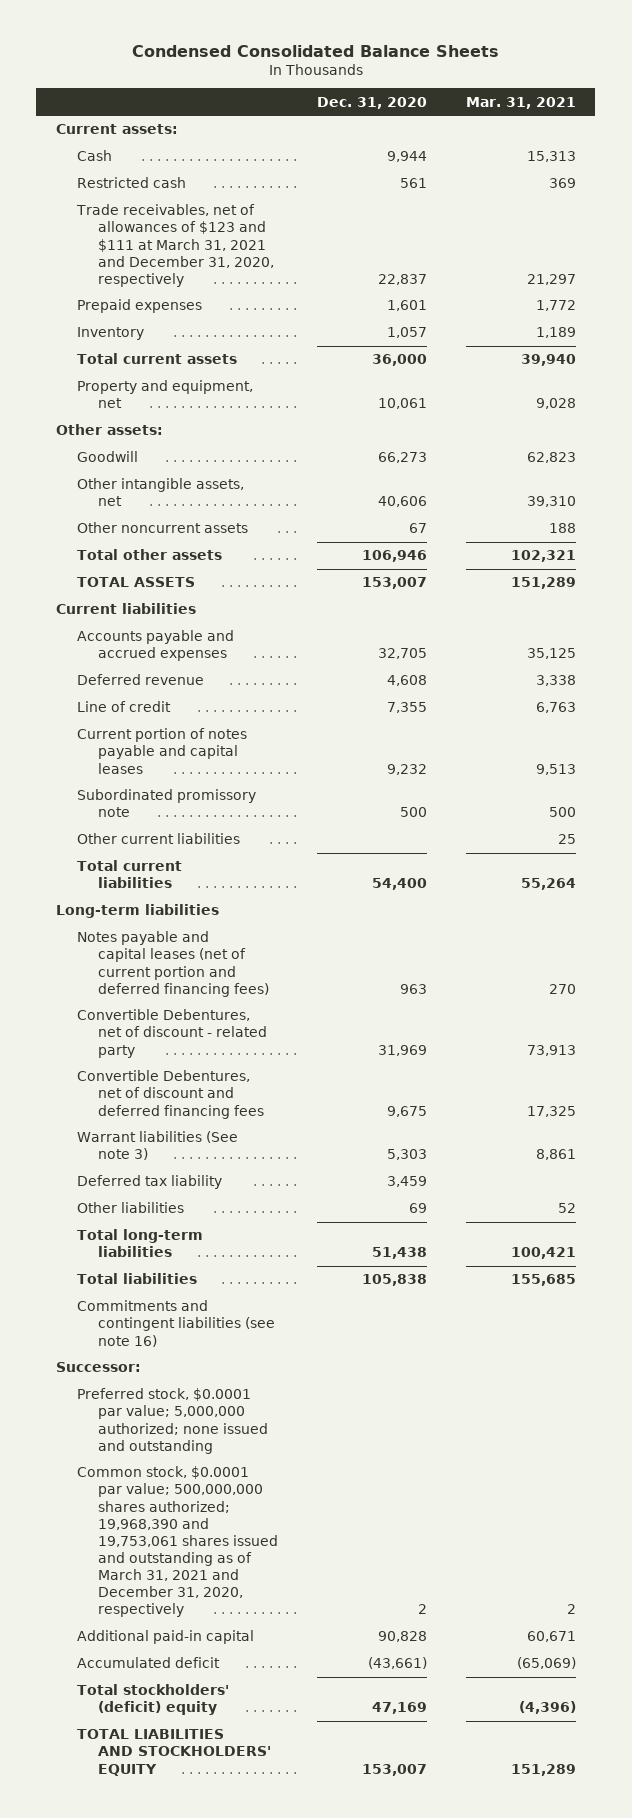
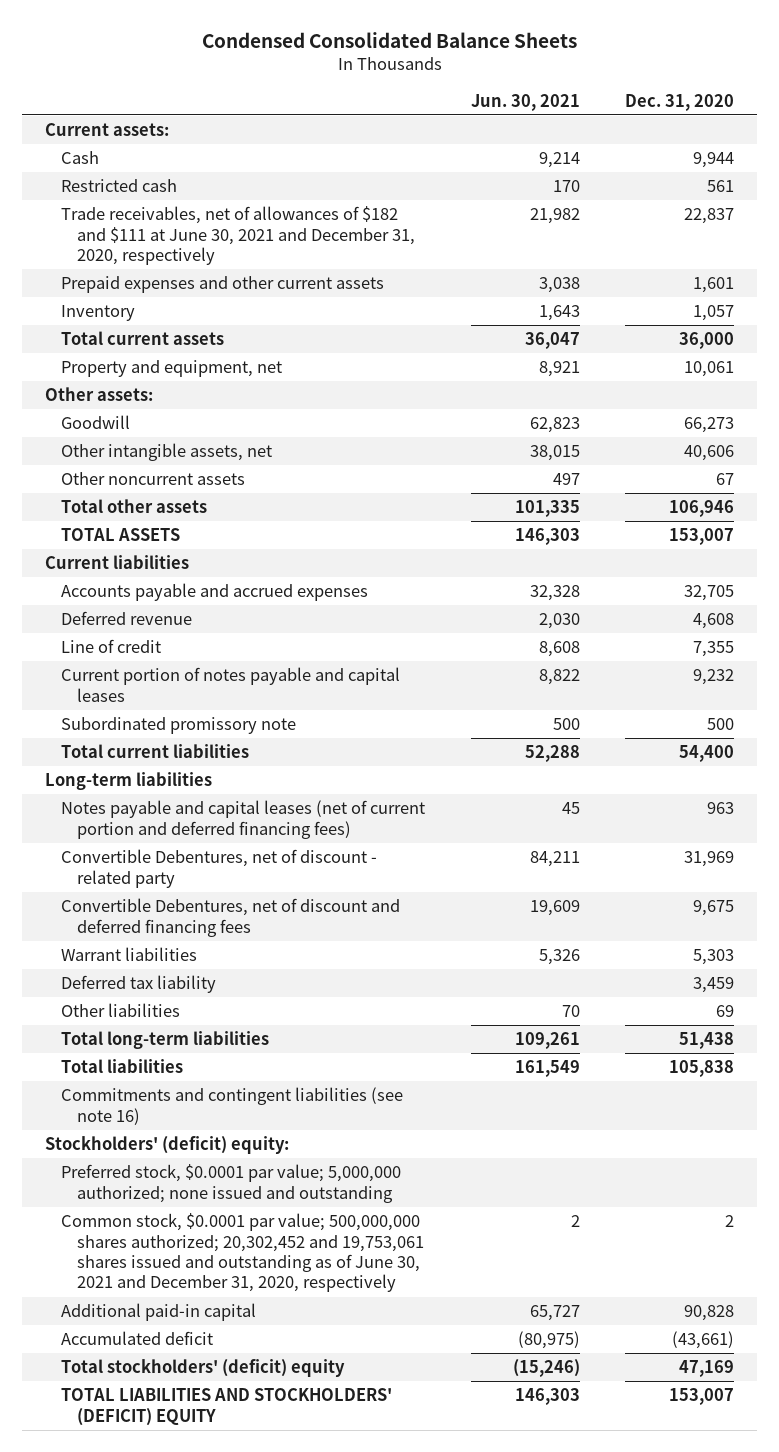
- | Dec. 31, 2020 | Mar. 31, 2021
+ | Jun. 30, 2021 | Dec. 31, 2020
- Trade receivables, net of allowances of $123 and $111 at March 31, 2021 and December 31, 2020, respectively | 22,837 | 21,297
- Prepaid expenses | 1,601 | 1,772
+ Trade receivables, net of allowances of $182 and $111 at June 30, 2021 and December 31, 2020, respectively | 21,982 | 22,837
+ Prepaid expenses and other current assets | 3,038 | 1,601
- Other current liabilities | | 25
- Warrant liabilities (See note 3) | 5,303 | 8,861
+ Warrant liabilities | 5,326 | 5,303
- Successor:
+ Stockholders' (deficit) equity:
- Common stock, $0.0001 par value; 500,000,000 shares authorized; 19,968,390 and 19,753,061 shares issued and outstanding as of March 31, 2021 and December 31, 2020, respectively | 2 | 2
+ Common stock, $0.0001 par value; 500,000,000 shares authorized; 20,302,452 and 19,753,061 shares issued and outstanding as of June 30, 2021 and December 31, 2020, respectively | 2 | 2
- TOTAL LIABILITIES AND STOCKHOLDERS' EQUITY | 153,007 | 151,289
+ TOTAL LIABILITIES AND STOCKHOLDERS' (DEFICIT) EQUITY | 146,303 | 153,007

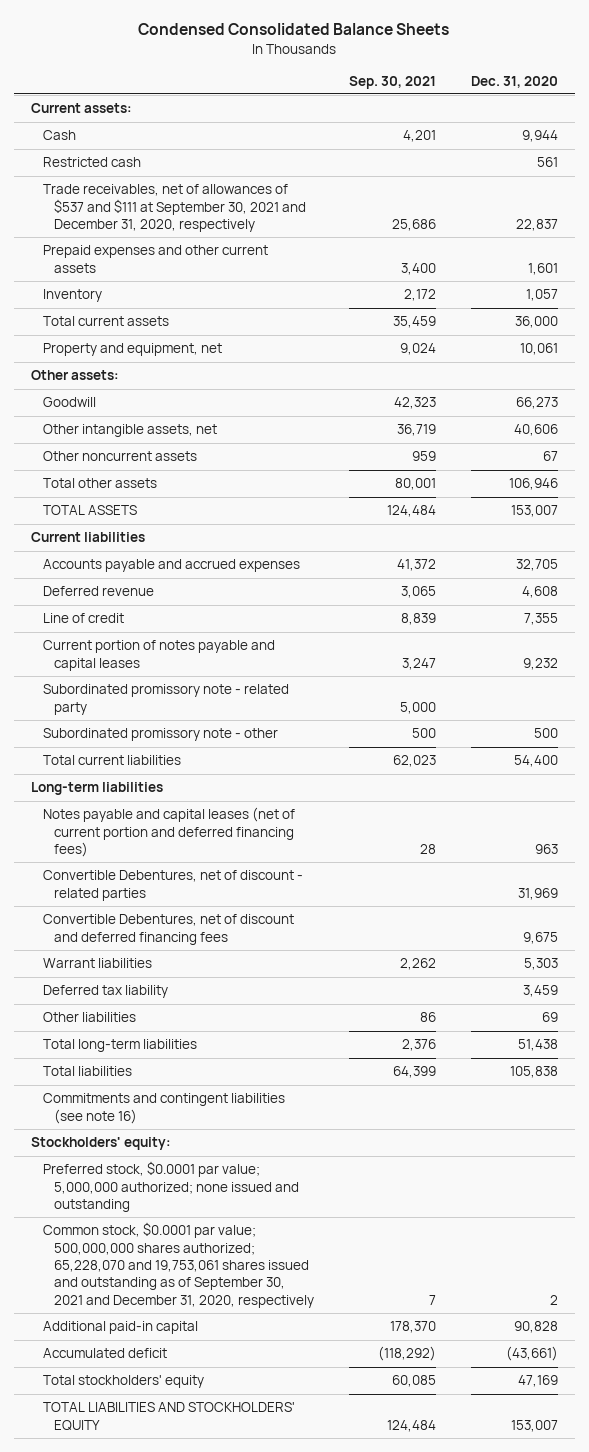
- | Jun. 30, 2021 | Dec. 31, 2020
+ | Sep. 30, 2021 | Dec. 31, 2020
- Trade receivables, net of allowances of $182 and $111 at June 30, 2021 and December 31, 2020, respectively | 21,982 | 22,837
+ Trade receivables, net of allowances of $537 and $111 at September 30, 2021 and December 31, 2020, respectively | 25,686 | 22,837
- Subordinated promissory note | 500 | 500
+ Subordinated promissory note - related party | 5,000 |
+ Subordinated promissory note - other | 500 | 500
- Convertible Debentures, net of discount - related party | 84,211 | 31,969
+ Convertible Debentures, net of discount - related parties | | 31,969
- Stockholders' (deficit) equity:
+ Stockholders' equity:
- Common stock, $0.0001 par value; 500,000,000 shares authorized; 20,302,452 and 19,753,061 shares issued and outstanding as of June 30, 2021 and December 31, 2020, respectively | 2 | 2
+ Common stock, $0.0001 par value; 500,000,000 shares authorized; 65,228,070 and 19,753,061 shares issued and outstanding as of September 30, 2021 and December 31, 2020, respectively | 7 | 2
- Total stockholders' (deficit) equity | (15,246) | 47,169
- TOTAL LIABILITIES AND STOCKHOLDERS' (DEFICIT) EQUITY | 146,303 | 153,007
+ Total stockholders' equity | 60,085 | 47,169
+ TOTAL LIABILITIES AND STOCKHOLDERS' EQUITY | 124,484 | 153,007

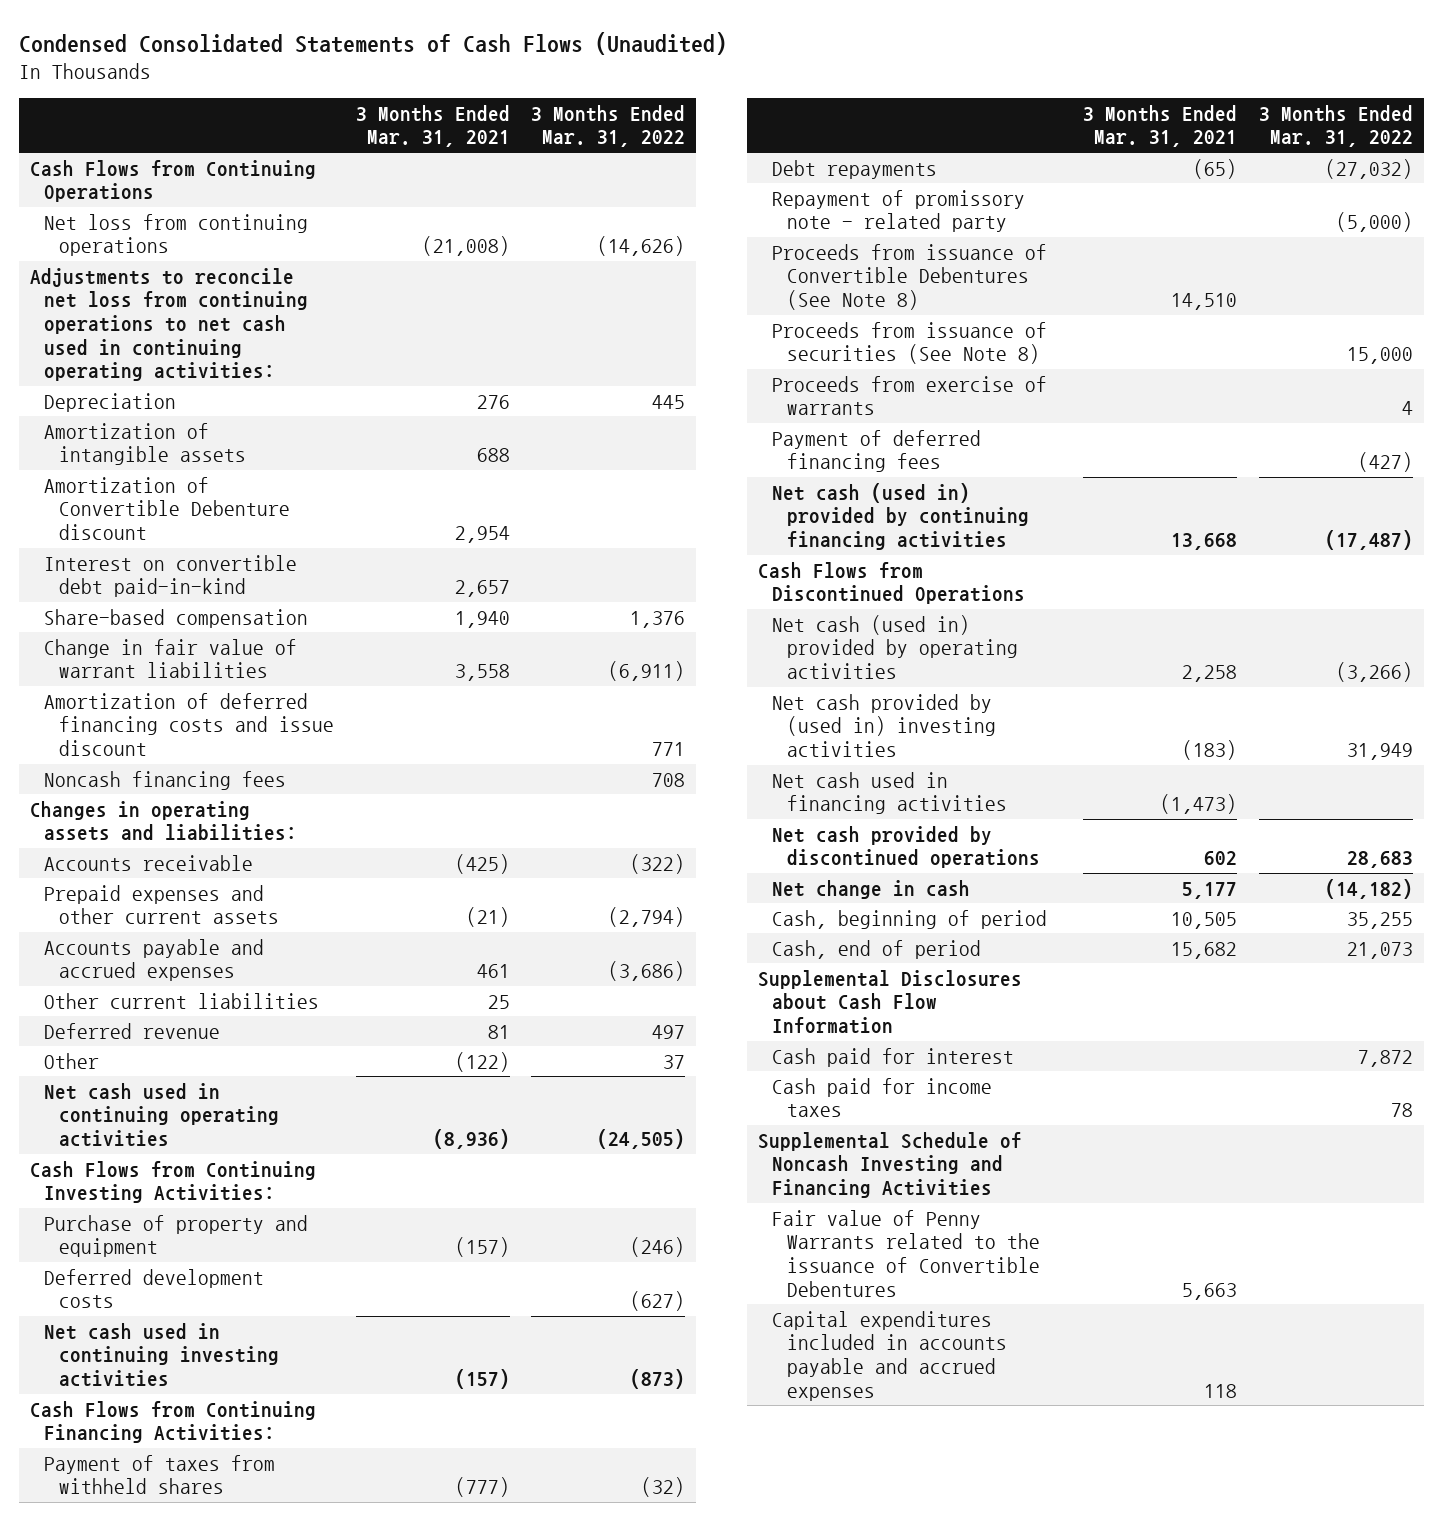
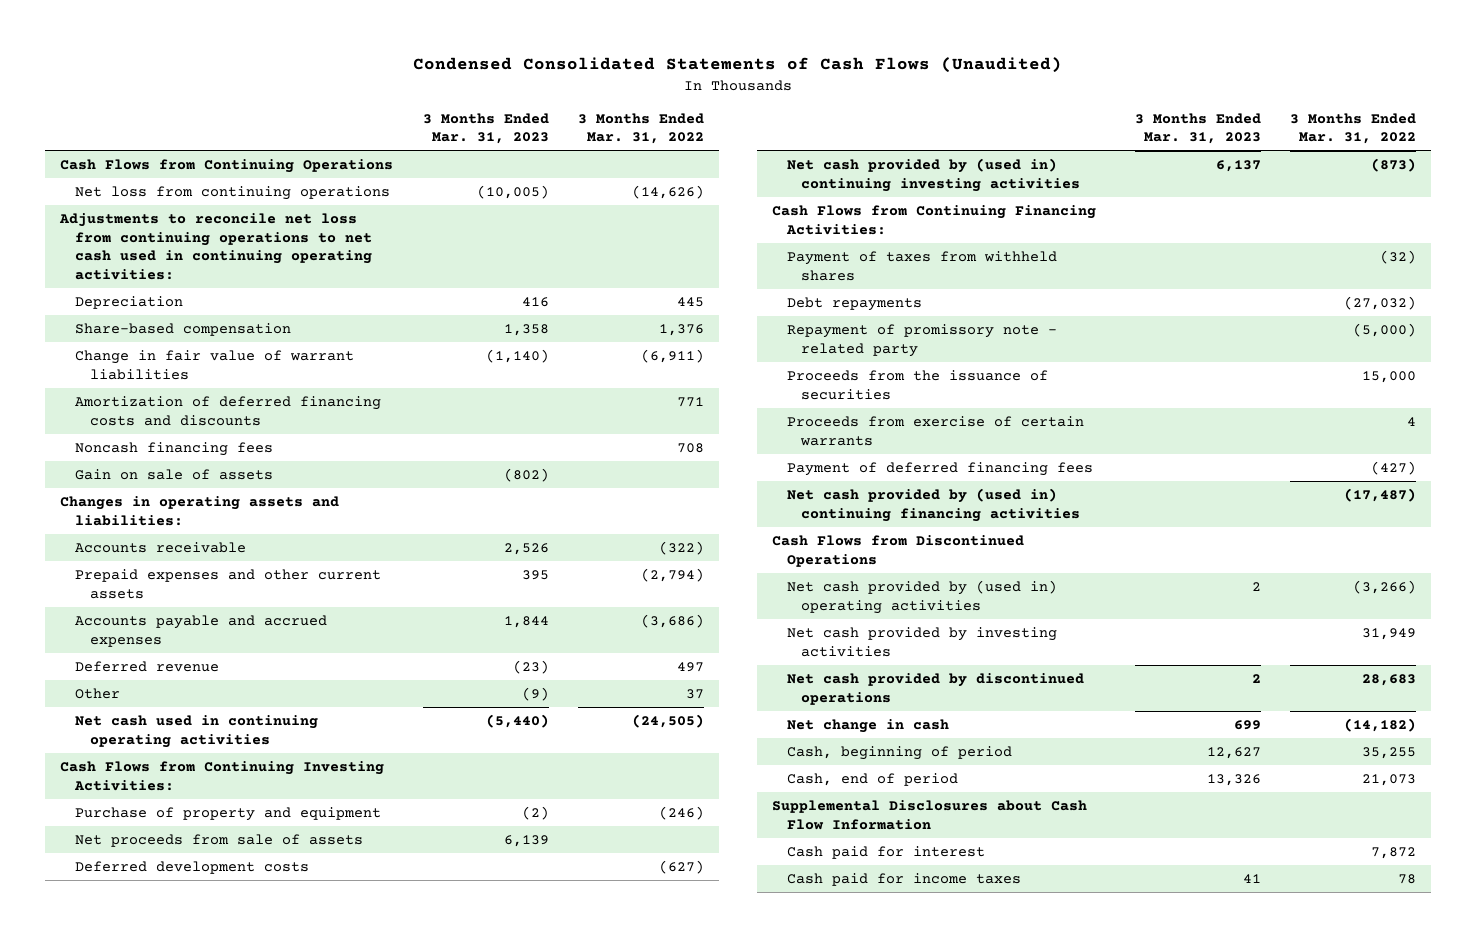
- | 3 Months Ended Mar. 31, 2021 | 3 Months Ended Mar. 31, 2022
+ | 3 Months Ended Mar. 31, 2023 | 3 Months Ended Mar. 31, 2022
- Amortization of intangible assets | 688 |
- Amortization of Convertible Debenture discount | 2,954 |
- Interest on convertible debt paid-in-kind | 2,657 |
- Amortization of deferred financing costs and issue discount | | 771
+ Amortization of deferred financing costs and discounts | | 771
+ Gain on sale of assets | (802) |
- Other current liabilities | 25 |
+ Net proceeds from sale of assets | 6,139 |
- Net cash used in continuing investing activities | (157) | (873)
+ Net cash provided by (used in) continuing investing activities | 6,137 | (873)
- Proceeds from issuance of Convertible Debentures (See Note 8) | 14,510 |
- Proceeds from issuance of securities (See Note 8) | | 15,000
- Proceeds from exercise of warrants | | 4
+ Proceeds from the issuance of securities | | 15,000
+ Proceeds from exercise of certain warrants | | 4
- Net cash (used in) provided by continuing financing activities | 13,668 | (17,487)
+ Net cash provided by (used in) continuing financing activities | | (17,487)
- Net cash (used in) provided by operating activities | 2,258 | (3,266)
- Net cash provided by (used in) investing activities | (183) | 31,949
- Net cash used in financing activities | (1,473) |
+ Net cash provided by (used in) operating activities | 2 | (3,266)
+ Net cash provided by investing activities | | 31,949
- Supplemental Schedule of Noncash Investing and Financing Activities
- Fair value of Penny Warrants related to the issuance of Convertible Debentures | 5,663 |
- Capital expenditures included in accounts payable and accrued expenses | 118 |

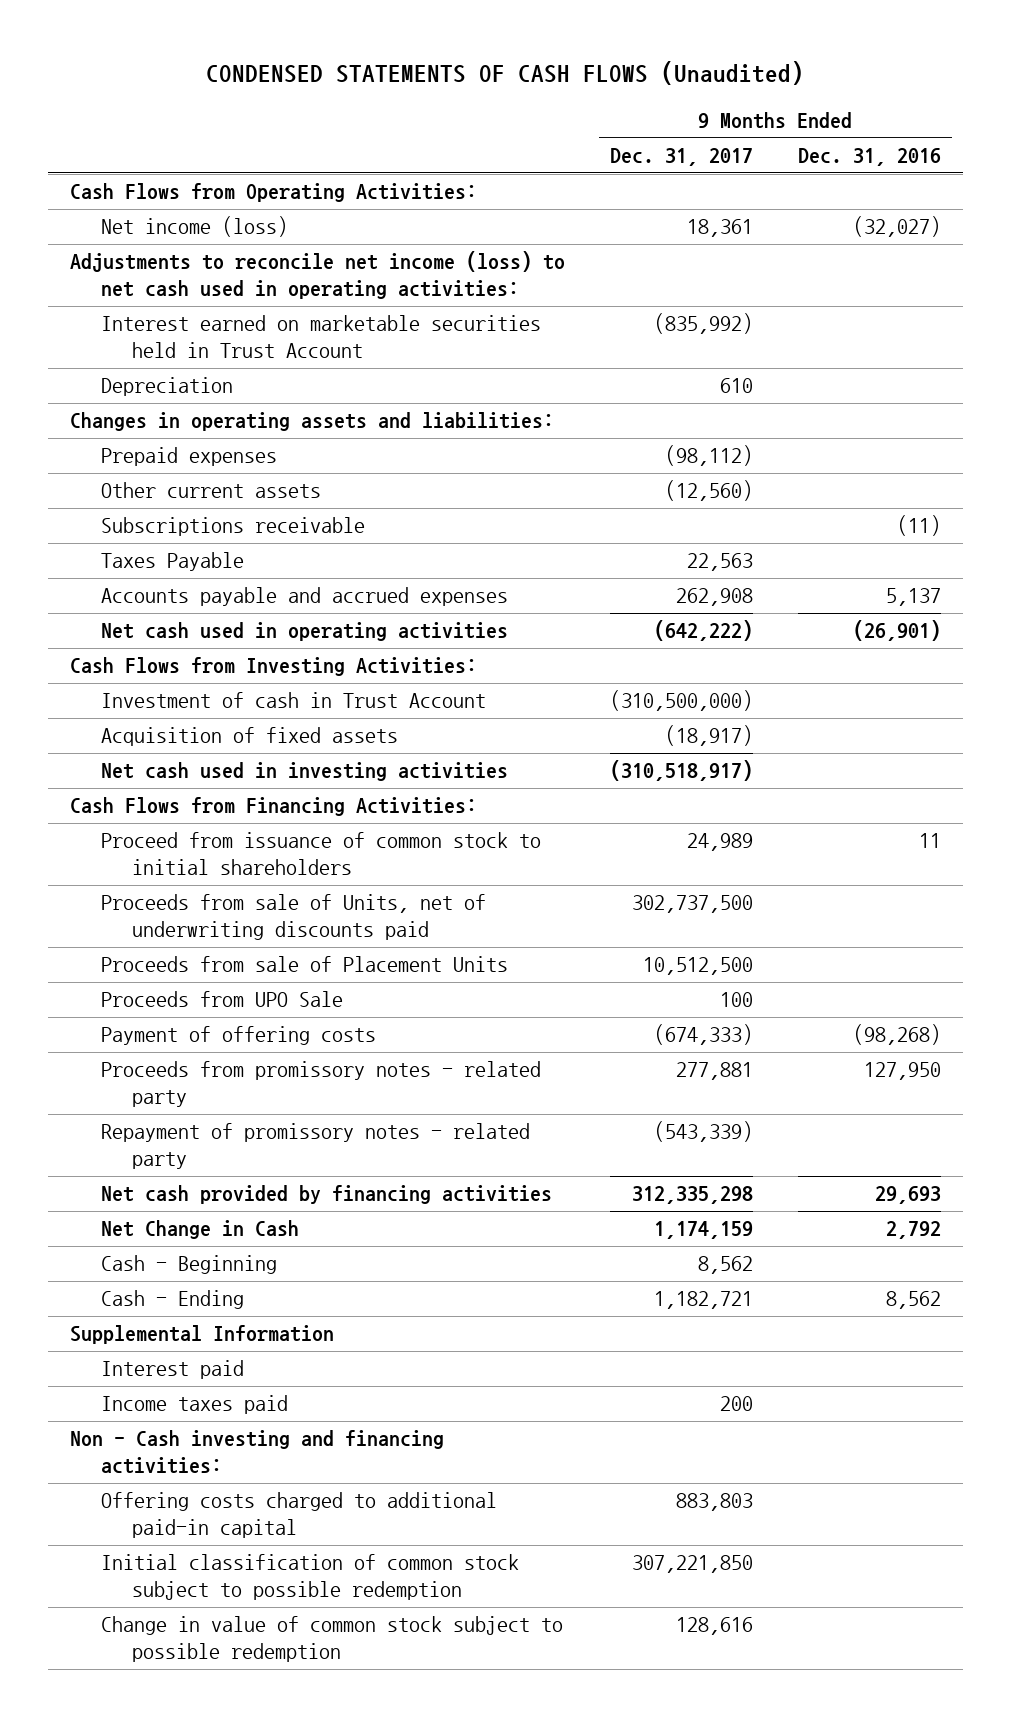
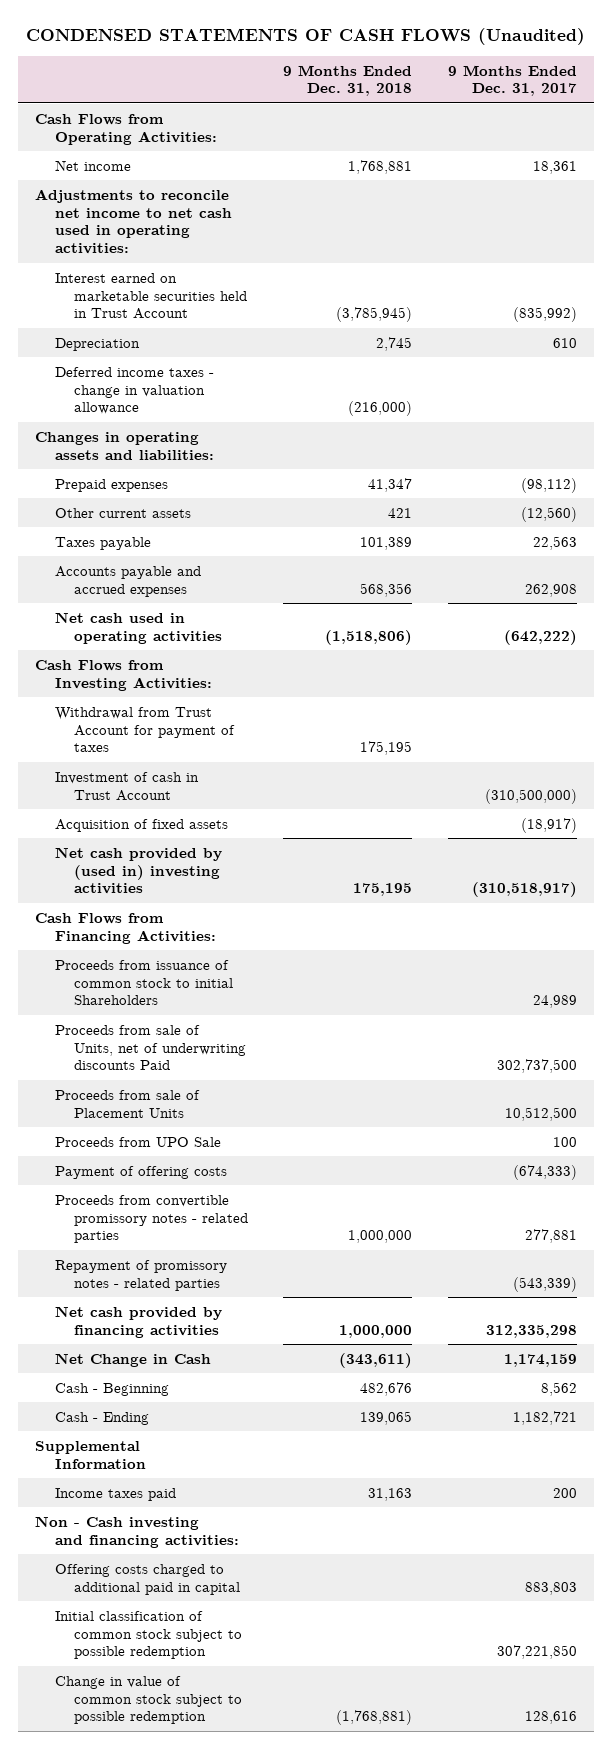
- | 9 Months Ended Dec. 31, 2017 | 9 Months Ended Dec. 31, 2016
+ | 9 Months Ended Dec. 31, 2018 | 9 Months Ended Dec. 31, 2017
- Net income (loss) | 18,361 | (32,027)
- Adjustments to reconcile net income (loss) to net cash used in operating activities:
+ Net income | 1,768,881 | 18,361
+ Adjustments to reconcile net income to net cash used in operating activities:
+ Deferred income taxes - change in valuation allowance | (216,000) |
- Subscriptions receivable | | (11)
- Taxes Payable | 22,563 |
+ Taxes payable | 101,389 | 22,563
+ Withdrawal from Trust Account for payment of taxes | 175,195 |
- Net cash used in investing activities | (310,518,917) |
+ Net cash provided by (used in) investing activities | 175,195 | (310,518,917)
- Proceed from issuance of common stock to initial shareholders | 24,989 | 11
- Proceeds from sale of Units, net of underwriting discounts paid | 302,737,500 |
+ Proceeds from issuance of common stock to initial Shareholders | | 24,989
+ Proceeds from sale of Units, net of underwriting discounts Paid | | 302,737,500
- Proceeds from promissory notes - related party | 277,881 | 127,950
- Repayment of promissory notes - related party | (543,339) |
+ Proceeds from convertible promissory notes - related parties | 1,000,000 | 277,881
+ Repayment of promissory notes - related parties | | (543,339)
- Interest paid
- Offering costs charged to additional paid-in capital | 883,803 |
+ Offering costs charged to additional paid in capital | | 883,803

